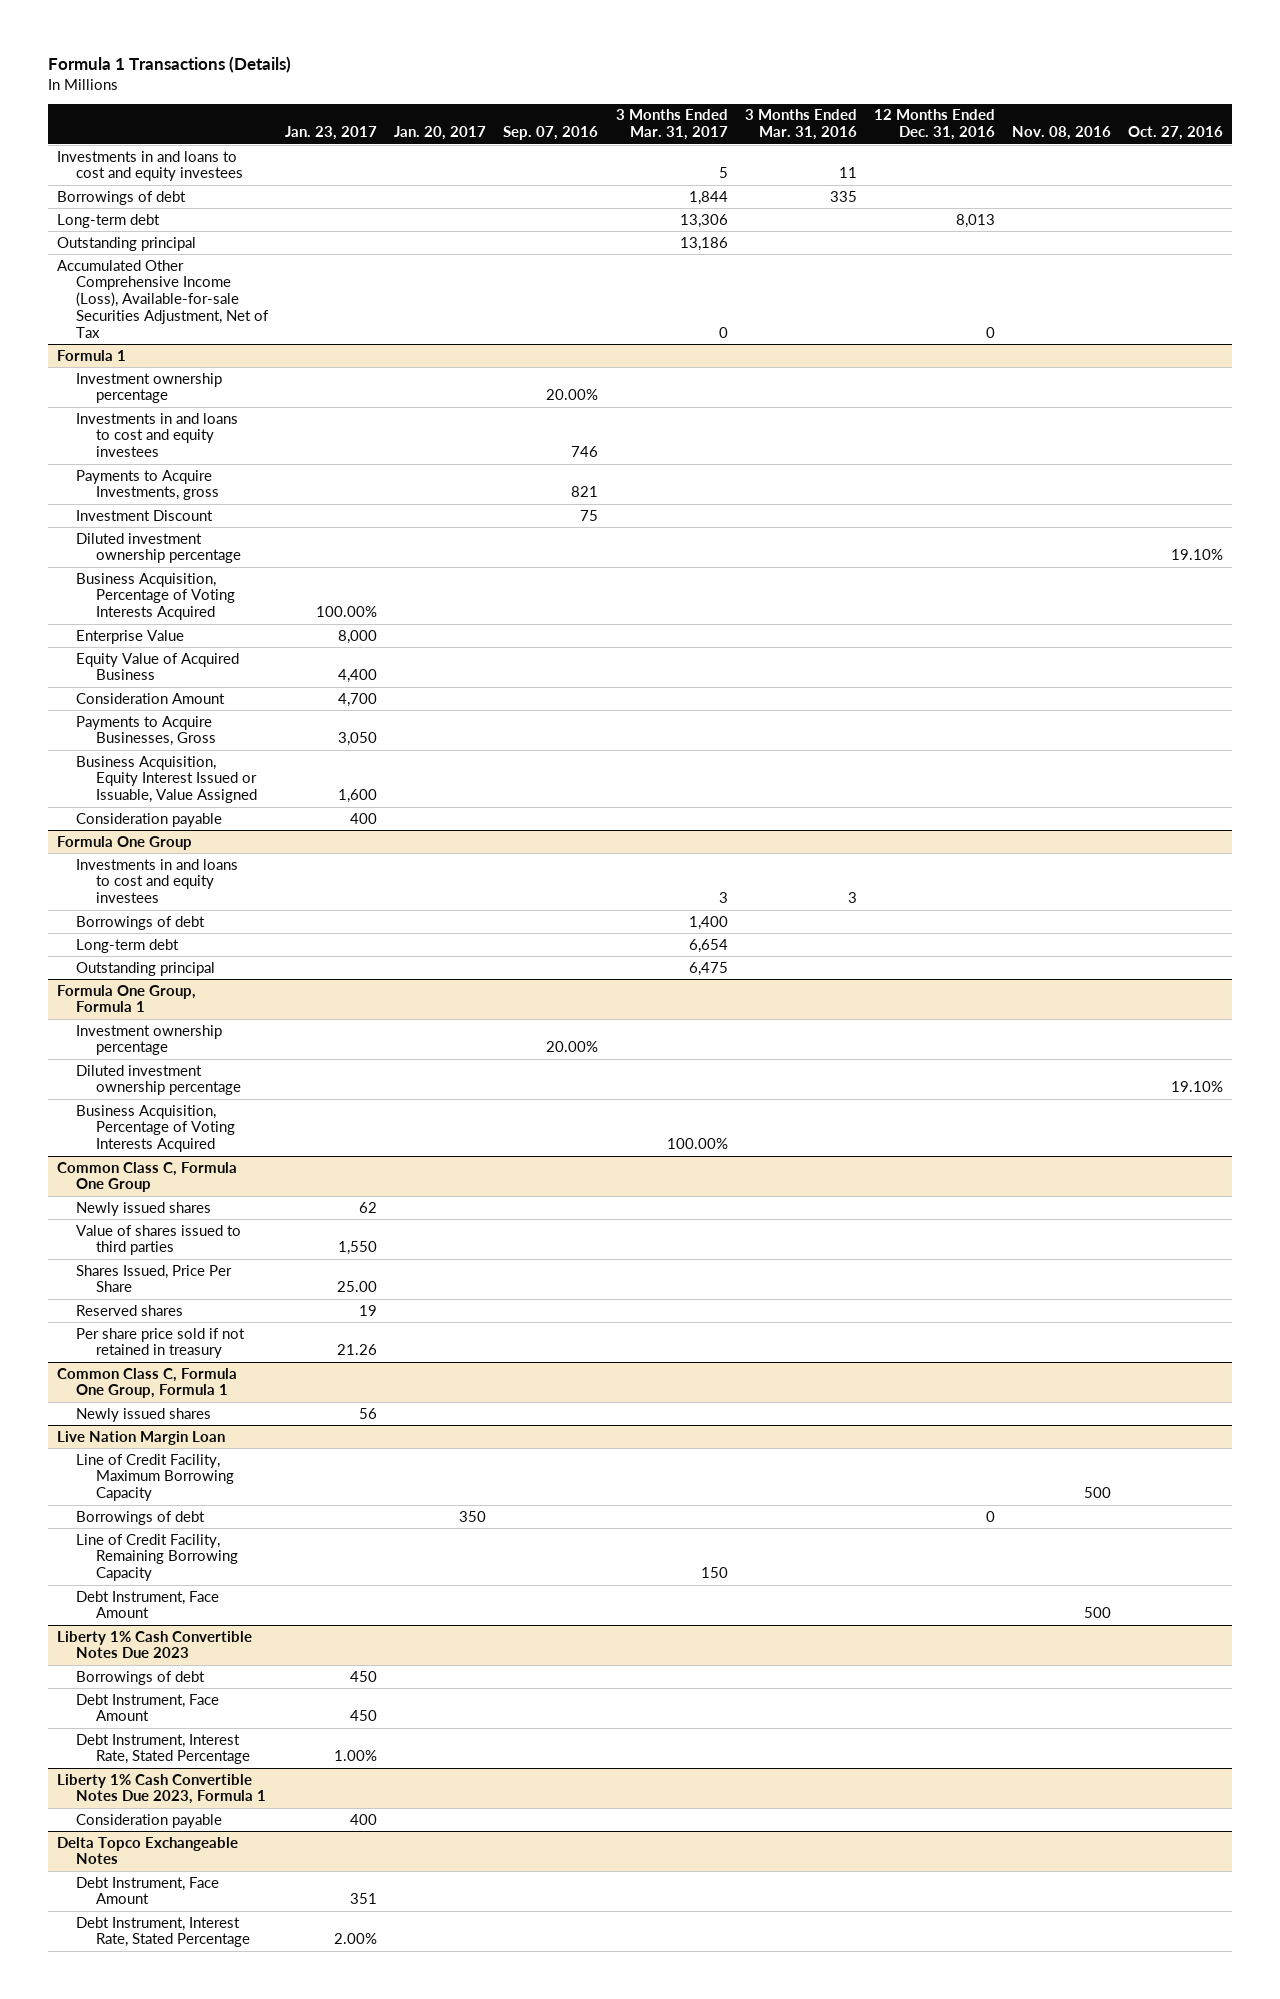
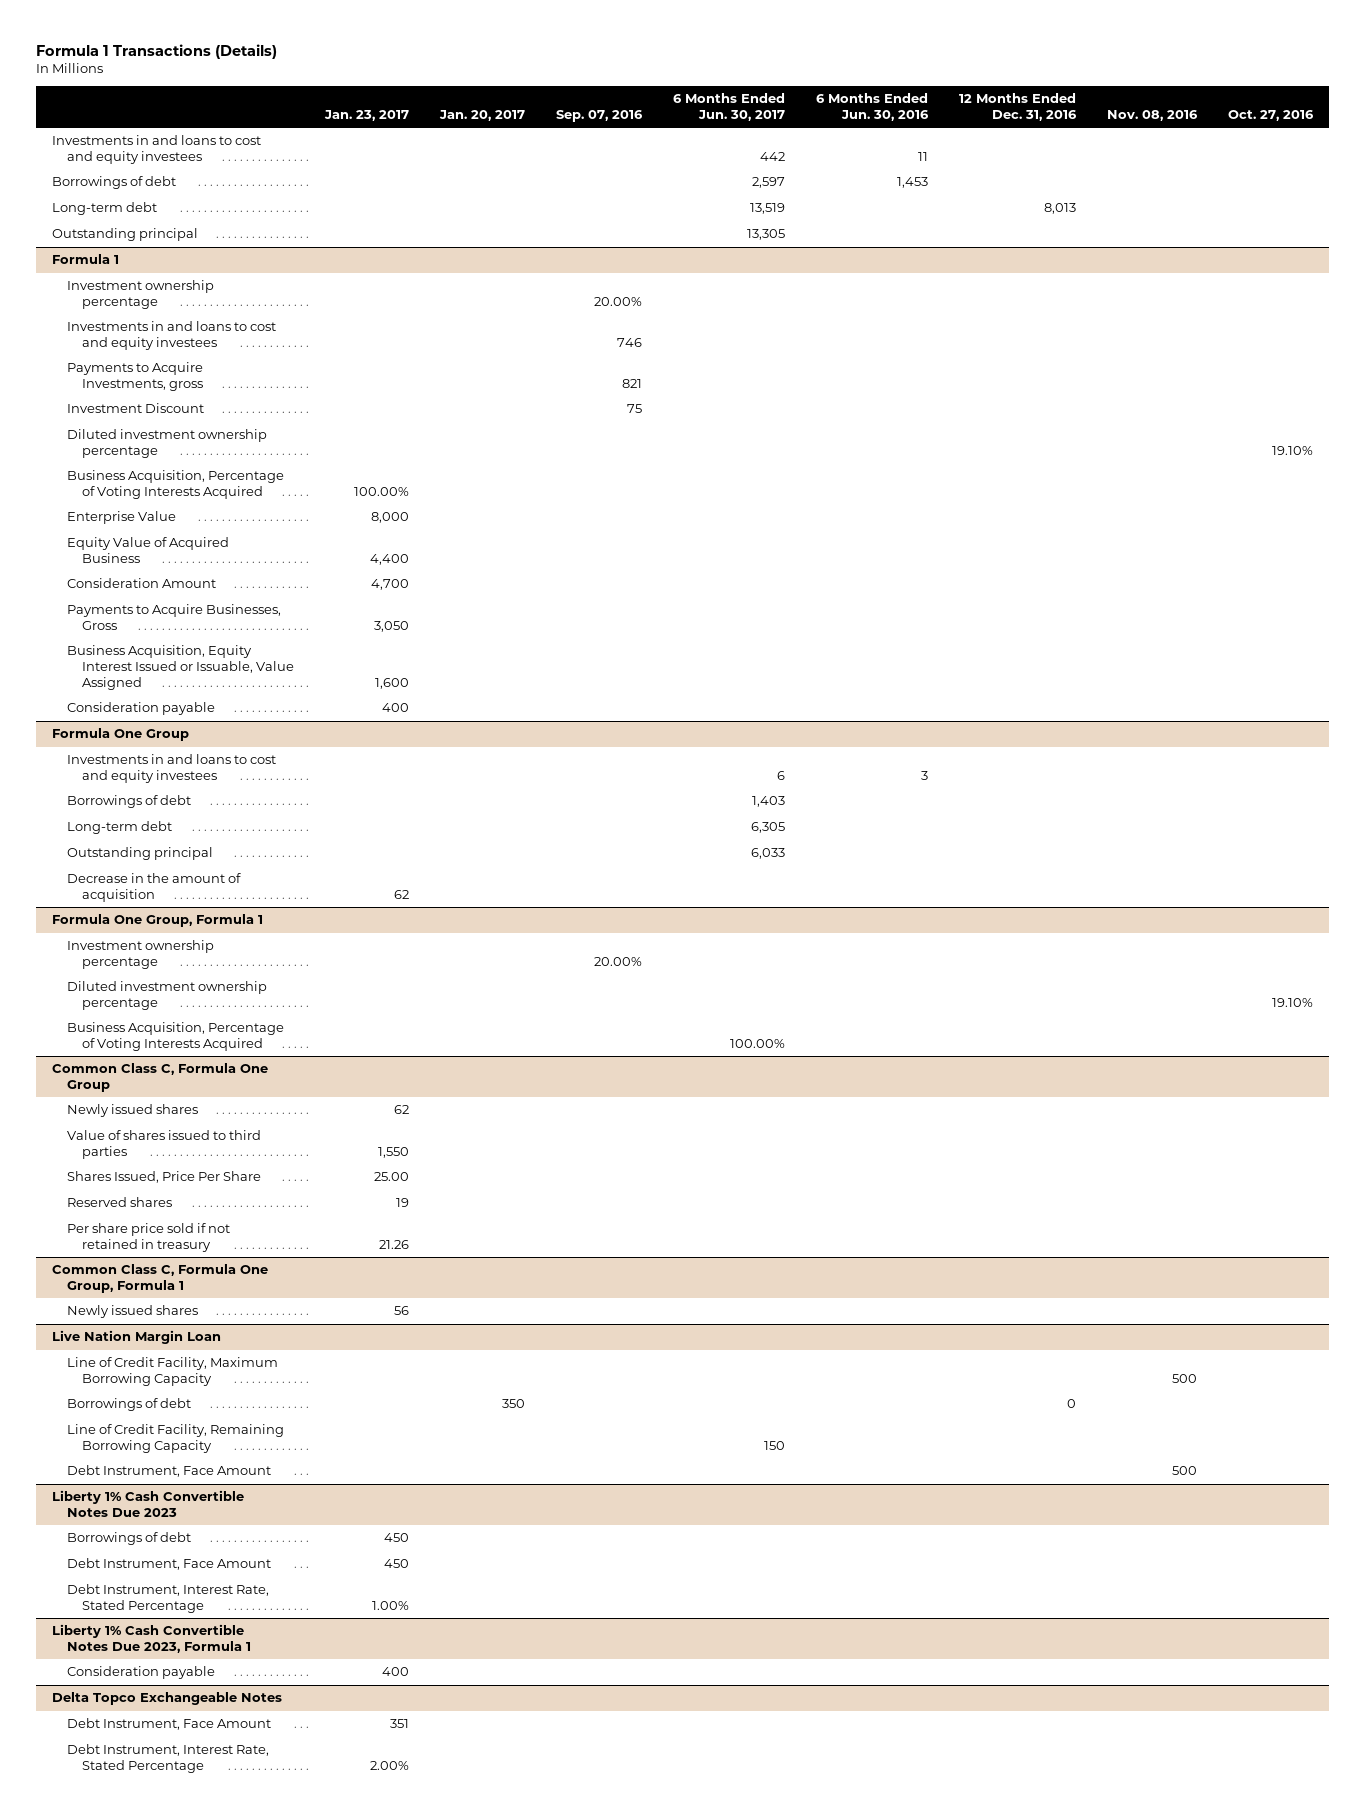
- | Jan. 23, 2017 | Jan. 20, 2017 | Sep. 07, 2016 | 3 Months Ended Mar. 31, 2017 | 3 Months Ended Mar. 31, 2016 | 12 Months Ended Dec. 31, 2016 | Nov. 08, 2016 | Oct. 27, 2016
+ | Jan. 23, 2017 | Jan. 20, 2017 | Sep. 07, 2016 | 6 Months Ended Jun. 30, 2017 | 6 Months Ended Jun. 30, 2016 | 12 Months Ended Dec. 31, 2016 | Nov. 08, 2016 | Oct. 27, 2016
- Accumulated Other Comprehensive Income (Loss), Available-for-sale Securities Adjustment, Net of Tax | | | | 0 | | 0 | |
@ Formula One Group
+ Decrease in the amount of acquisition | 62 | | | | | | |

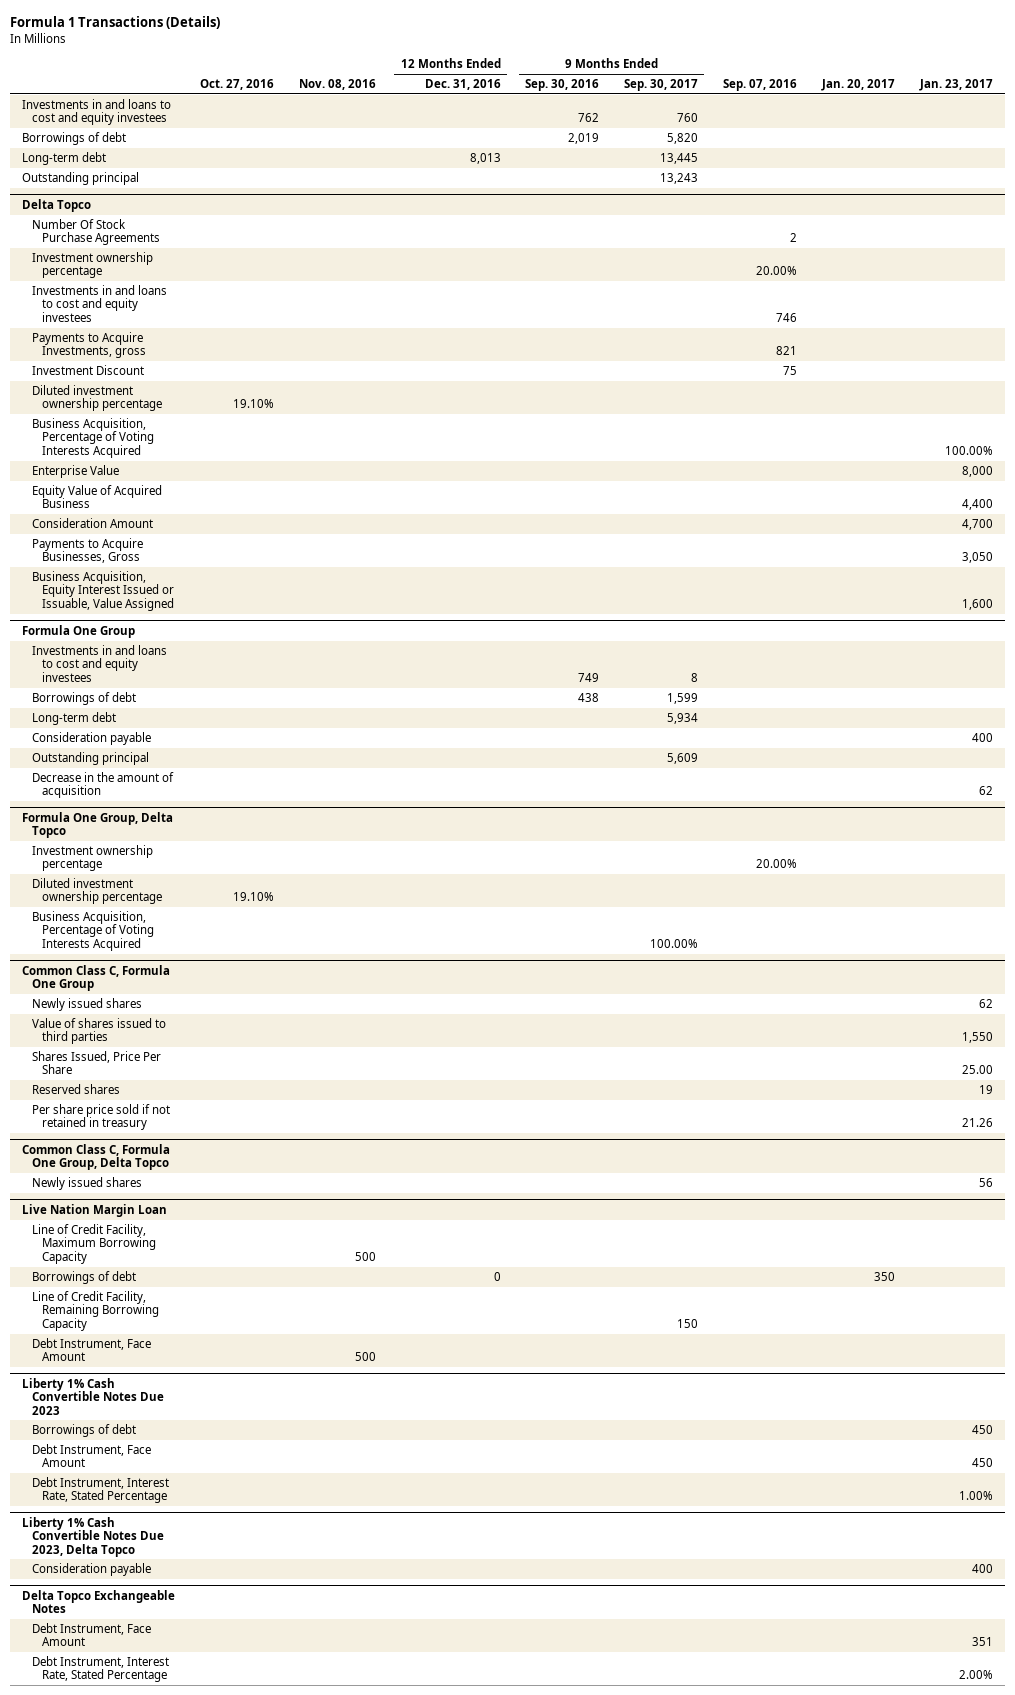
- | Jan. 23, 2017 | Jan. 20, 2017 | Sep. 07, 2016 | 6 Months Ended Jun. 30, 2017 | 6 Months Ended Jun. 30, 2016 | 12 Months Ended Dec. 31, 2016 | Nov. 08, 2016 | Oct. 27, 2016
+ | Oct. 27, 2016 | Nov. 08, 2016 | 12 Months Ended Dec. 31, 2016 | 9 Months Ended Sep. 30, 2016 | 9 Months Ended Sep. 30, 2017 | Sep. 07, 2016 | Jan. 20, 2017 | Jan. 23, 2017
- Formula 1
+ Delta Topco
+ Number Of Stock Purchase Agreements | | | | | | 2 | |
- Consideration payable | 400 | | | | | | |
@ Formula One Group
+ Consideration payable | | | | | | | | 400
- Formula One Group, Formula 1
+ Formula One Group, Delta Topco
- Common Class C, Formula One Group, Formula 1
+ Common Class C, Formula One Group, Delta Topco
- Liberty 1% Cash Convertible Notes Due 2023, Formula 1
+ Liberty 1% Cash Convertible Notes Due 2023, Delta Topco

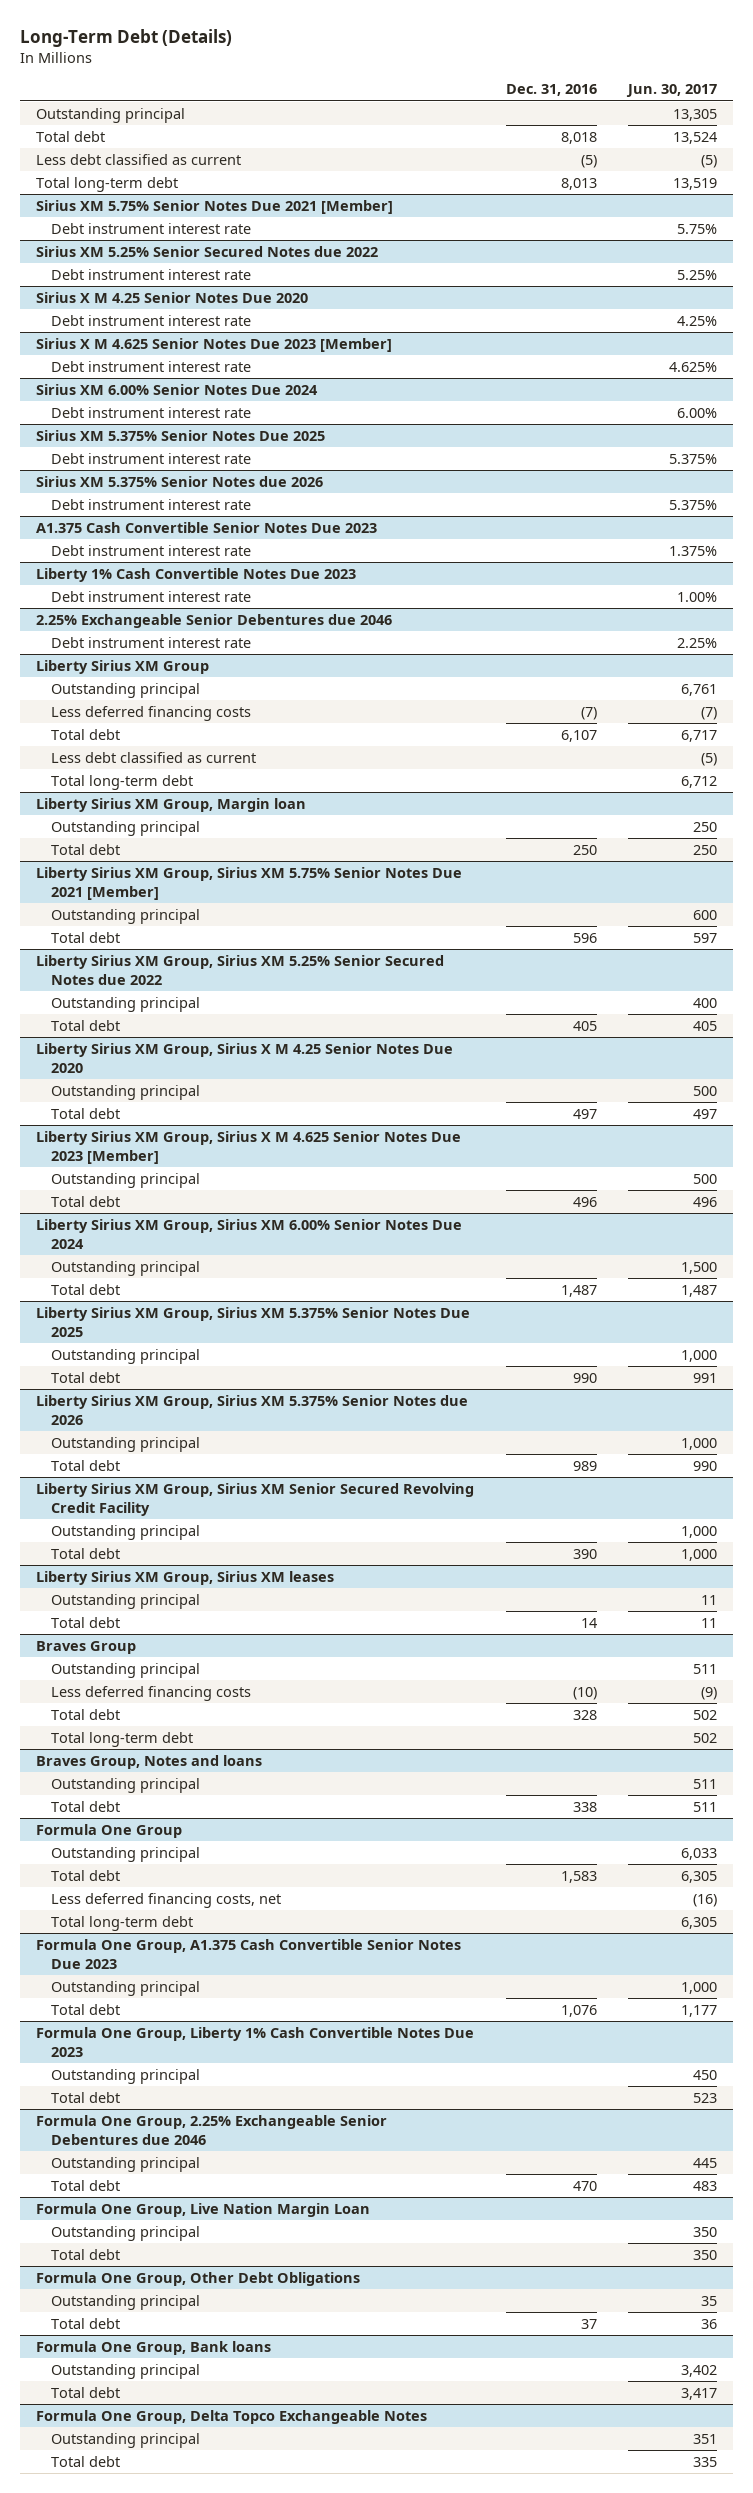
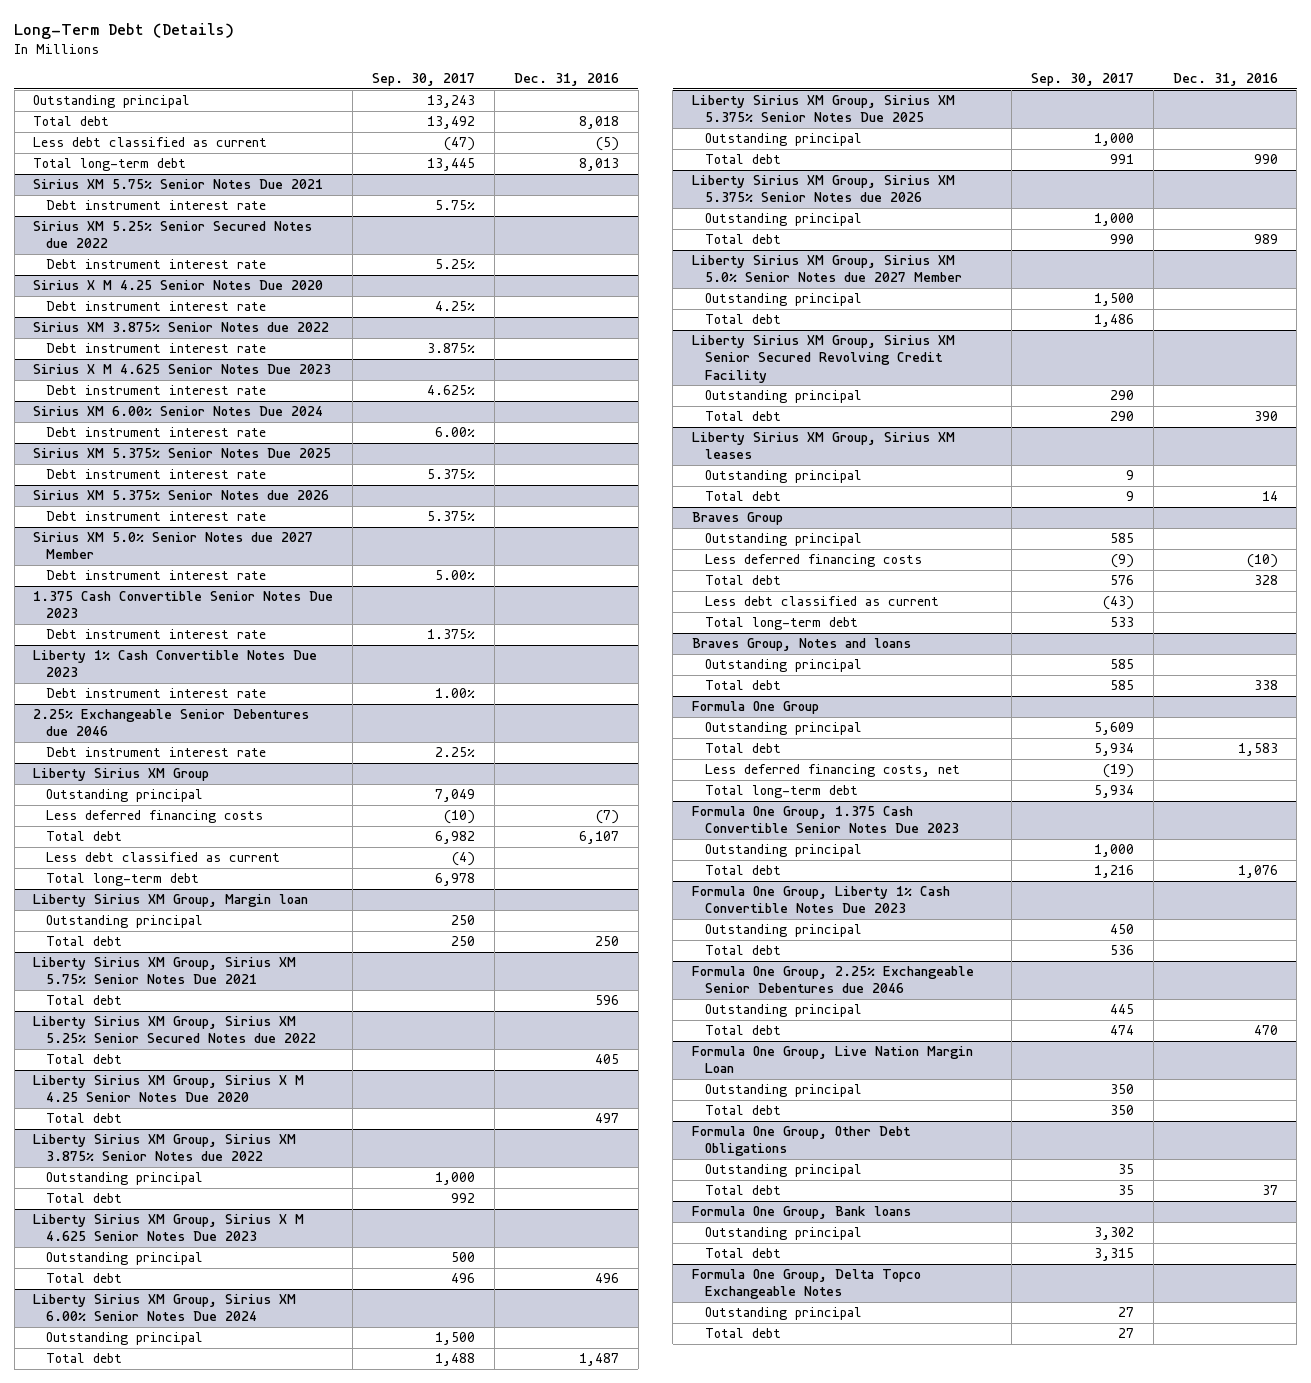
- | Dec. 31, 2016 | Jun. 30, 2017
+ | Sep. 30, 2017 | Dec. 31, 2016
- Sirius XM 5.75% Senior Notes Due 2021 [Member]
+ Sirius XM 5.75% Senior Notes Due 2021
- Sirius X M 4.625 Senior Notes Due 2023 [Member]
+ Sirius XM 3.875% Senior Notes due 2022
+ Debt instrument interest rate | 3.875% |
+ Sirius X M 4.625 Senior Notes Due 2023
- A1.375 Cash Convertible Senior Notes Due 2023
+ Sirius XM 5.0% Senior Notes due 2027 Member
+ Debt instrument interest rate | 5.00% |
+ 1.375 Cash Convertible Senior Notes Due 2023
- Liberty Sirius XM Group, Sirius XM 5.75% Senior Notes Due 2021 [Member]
- Outstanding principal | | 600
+ Liberty Sirius XM Group, Sirius XM 5.75% Senior Notes Due 2021
@ Liberty Sirius XM Group, Sirius XM 5.25% Senior Secured Notes due 2022
- Outstanding principal | | 400
@ Liberty Sirius XM Group, Sirius X M 4.25 Senior Notes Due 2020
- Outstanding principal | | 500
- Liberty Sirius XM Group, Sirius X M 4.625 Senior Notes Due 2023 [Member]
+ Liberty Sirius XM Group, Sirius XM 3.875% Senior Notes due 2022
+ Outstanding principal | 1,000 |
+ Total debt | 992 |
+ Liberty Sirius XM Group, Sirius X M 4.625 Senior Notes Due 2023
+ Liberty Sirius XM Group, Sirius XM 5.0% Senior Notes due 2027 Member
+ Outstanding principal | 1,500 |
+ Total debt | 1,486 |
@ Braves Group
+ Less debt classified as current | (43) |
- Formula One Group, A1.375 Cash Convertible Senior Notes Due 2023
+ Formula One Group, 1.375 Cash Convertible Senior Notes Due 2023

